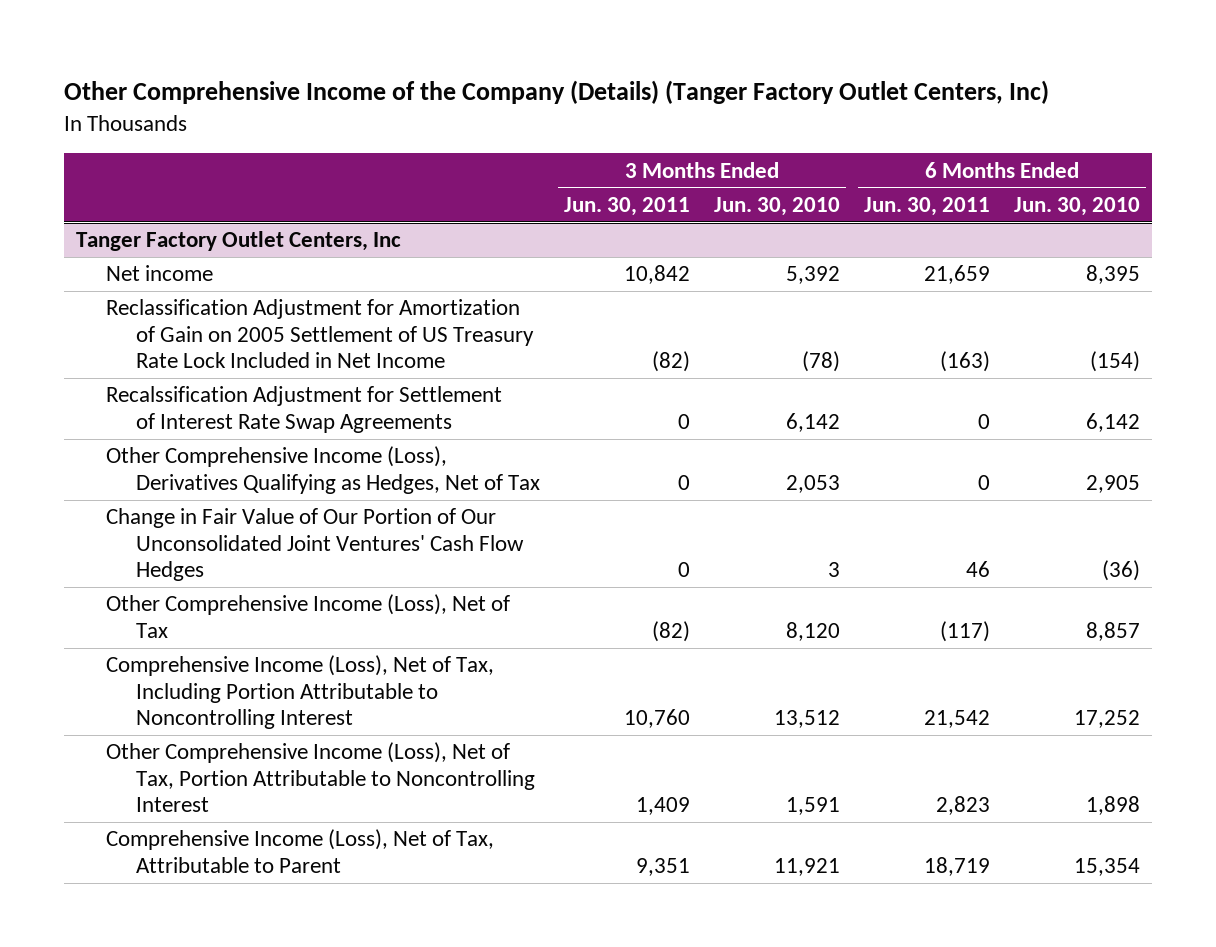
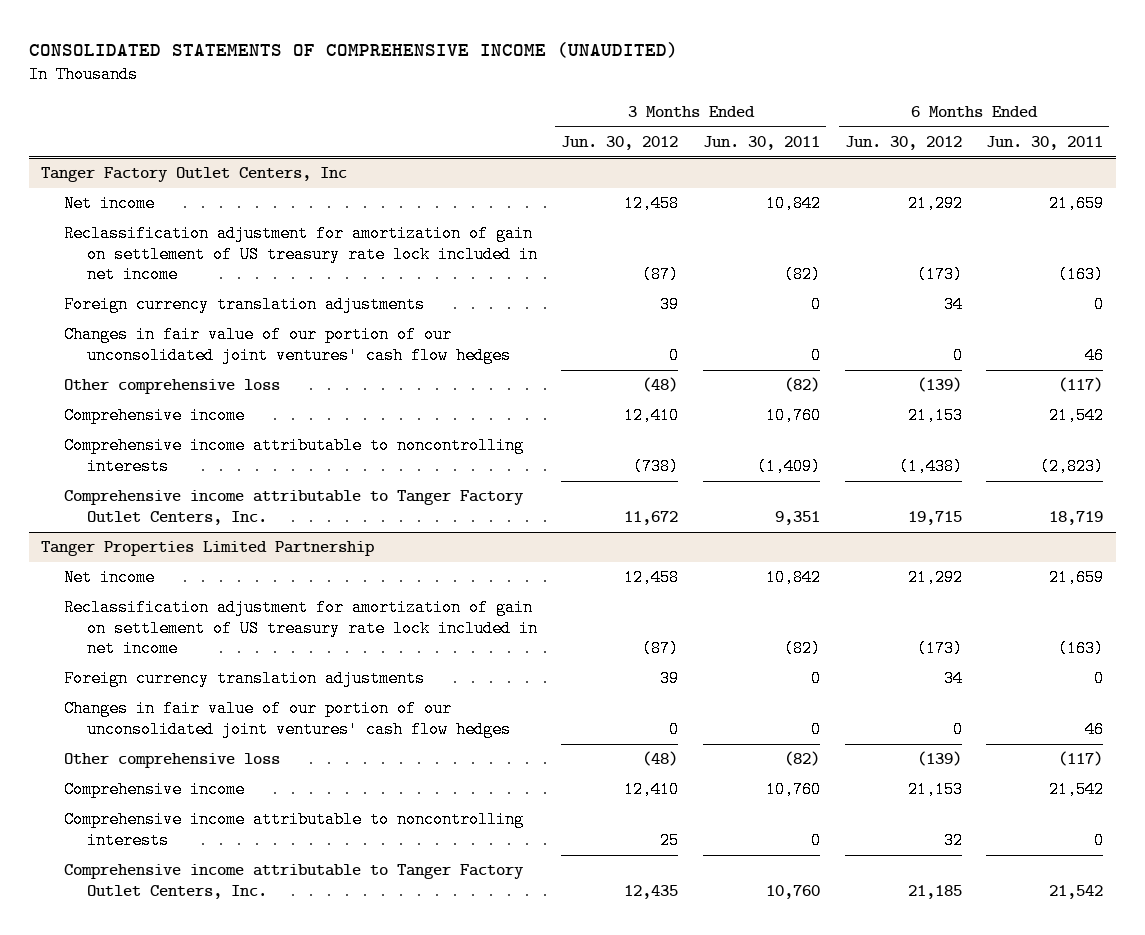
- Other Comprehensive Income of the Company (Details) (Tanger Factory Outlet Centers, Inc)
+ CONSOLIDATED STATEMENTS OF COMPREHENSIVE INCOME (UNAUDITED)
- | 3 Months Ended Jun. 30, 2011 | 3 Months Ended Jun. 30, 2010 | 6 Months Ended Jun. 30, 2011 | 6 Months Ended Jun. 30, 2010
+ | 3 Months Ended Jun. 30, 2012 | 3 Months Ended Jun. 30, 2011 | 6 Months Ended Jun. 30, 2012 | 6 Months Ended Jun. 30, 2011
@ Tanger Factory Outlet Centers, Inc
- Reclassification Adjustment for Amortization of Gain on 2005 Settlement of US Treasury Rate Lock Included in Net Income | (82) | (78) | (163) | (154)
- Recalssification Adjustment for Settlement of Interest Rate Swap Agreements | 0 | 6,142 | 0 | 6,142
- Other Comprehensive Income (Loss), Derivatives Qualifying as Hedges, Net of Tax | 0 | 2,053 | 0 | 2,905
- Change in Fair Value of Our Portion of Our Unconsolidated Joint Ventures' Cash Flow Hedges | 0 | 3 | 46 | (36)
- Other Comprehensive Income (Loss), Net of Tax | (82) | 8,120 | (117) | 8,857
- Comprehensive Income (Loss), Net of Tax, Including Portion Attributable to Noncontrolling Interest | 10,760 | 13,512 | 21,542 | 17,252
- Other Comprehensive Income (Loss), Net of Tax, Portion Attributable to Noncontrolling Interest | 1,409 | 1,591 | 2,823 | 1,898
- Comprehensive Income (Loss), Net of Tax, Attributable to Parent | 9,351 | 11,921 | 18,719 | 15,354
+ Reclassification adjustment for amortization of gain on settlement of US treasury rate lock included in net income | (87) | (82) | (173) | (163)
+ Foreign currency translation adjustments | 39 | 0 | 34 | 0
+ Changes in fair value of our portion of our unconsolidated joint ventures' cash flow hedges | 0 | 0 | 0 | 46
+ Other comprehensive loss | (48) | (82) | (139) | (117)
+ Comprehensive income | 12,410 | 10,760 | 21,153 | 21,542
+ Comprehensive income attributable to noncontrolling interests | (738) | (1,409) | (1,438) | (2,823)
+ Comprehensive income attributable to Tanger Factory Outlet Centers, Inc. | 11,672 | 9,351 | 19,715 | 18,719
+ Tanger Properties Limited Partnership
+ Net income | 12,458 | 10,842 | 21,292 | 21,659
+ Reclassification adjustment for amortization of gain on settlement of US treasury rate lock included in net income | (87) | (82) | (173) | (163)
+ Foreign currency translation adjustments | 39 | 0 | 34 | 0
+ Changes in fair value of our portion of our unconsolidated joint ventures' cash flow hedges | 0 | 0 | 0 | 46
+ Other comprehensive loss | (48) | (82) | (139) | (117)
+ Comprehensive income | 12,410 | 10,760 | 21,153 | 21,542
+ Comprehensive income attributable to noncontrolling interests | 25 | 0 | 32 | 0
+ Comprehensive income attributable to Tanger Factory Outlet Centers, Inc. | 12,435 | 10,760 | 21,185 | 21,542

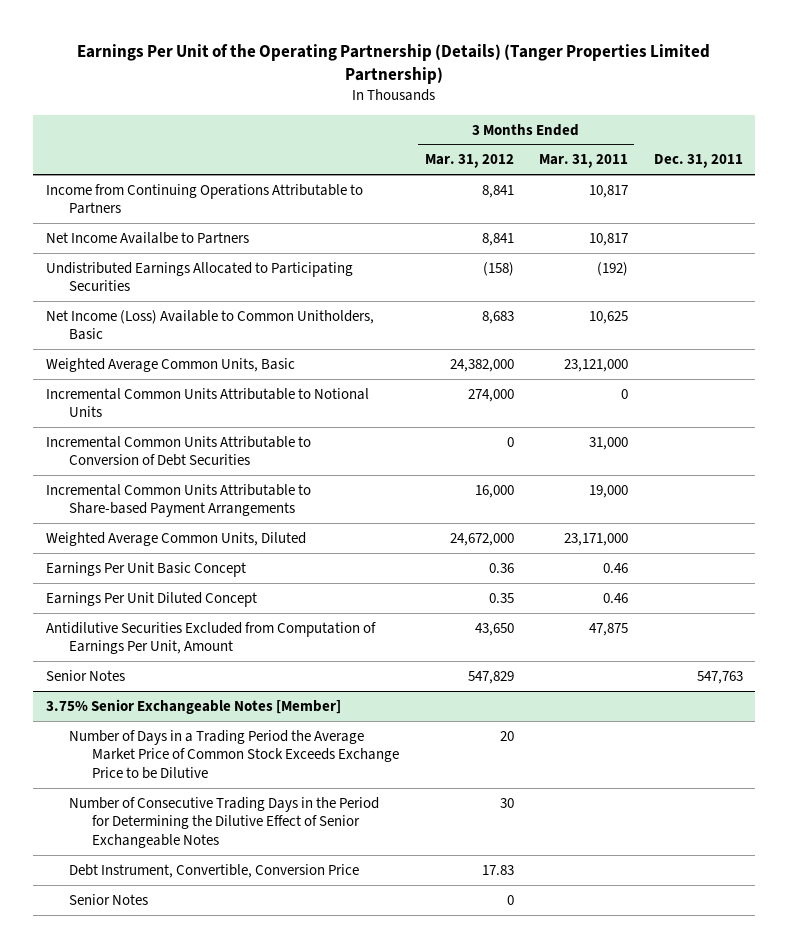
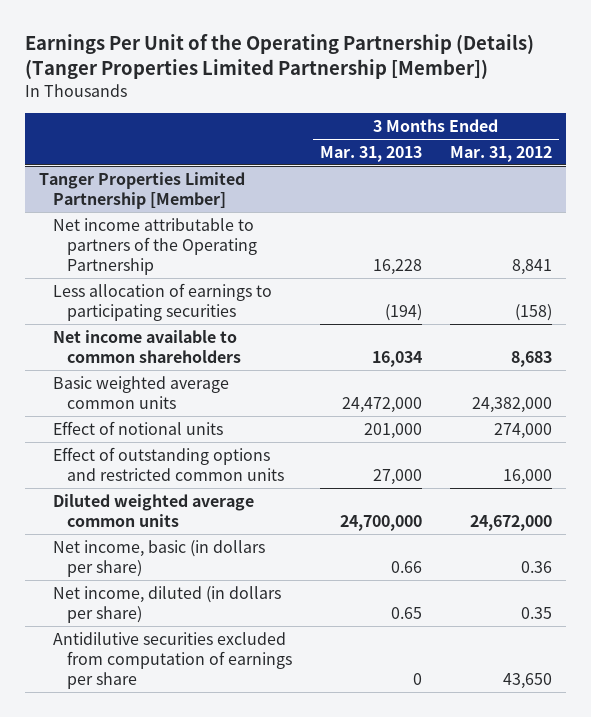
- Earnings Per Unit of the Operating Partnership (Details) (Tanger Properties Limited Partnership)
+ Earnings Per Unit of the Operating Partnership (Details) (Tanger Properties Limited Partnership [Member])
- | 3 Months Ended Mar. 31, 2012 | 3 Months Ended Mar. 31, 2011 | Dec. 31, 2011
+ | 3 Months Ended Mar. 31, 2013 | 3 Months Ended Mar. 31, 2012
- Income from Continuing Operations Attributable to Partners | 8,841 | 10,817 |
- Net Income Availalbe to Partners | 8,841 | 10,817 |
- Undistributed Earnings Allocated to Participating Securities | (158) | (192) |
- Net Income (Loss) Available to Common Unitholders, Basic | 8,683 | 10,625 |
- Weighted Average Common Units, Basic | 24,382,000 | 23,121,000 |
- Incremental Common Units Attributable to Notional Units | 274,000 | 0 |
- Incremental Common Units Attributable to Conversion of Debt Securities | 0 | 31,000 |
- Incremental Common Units Attributable to Share-based Payment Arrangements | 16,000 | 19,000 |
- Weighted Average Common Units, Diluted | 24,672,000 | 23,171,000 |
- Earnings Per Unit Basic Concept | 0.36 | 0.46 |
- Earnings Per Unit Diluted Concept | 0.35 | 0.46 |
- Antidilutive Securities Excluded from Computation of Earnings Per Unit, Amount | 43,650 | 47,875 |
- Senior Notes | 547,829 | | 547,763
- 3.75% Senior Exchangeable Notes [Member]
- Number of Days in a Trading Period the Average Market Price of Common Stock Exceeds Exchange Price to be Dilutive | 20 | |
- Number of Consecutive Trading Days in the Period for Determining the Dilutive Effect of Senior Exchangeable Notes | 30 | |
- Debt Instrument, Convertible, Conversion Price | 17.83 | |
- Senior Notes | 0 | |
+ Tanger Properties Limited Partnership [Member]
+ Net income attributable to partners of the Operating Partnership | 16,228 | 8,841
+ Less allocation of earnings to participating securities | (194) | (158)
+ Net income available to common shareholders | 16,034 | 8,683
+ Basic weighted average common units | 24,472,000 | 24,382,000
+ Effect of notional units | 201,000 | 274,000
+ Effect of outstanding options and restricted common units | 27,000 | 16,000
+ Diluted weighted average common units | 24,700,000 | 24,672,000
+ Net income, basic (in dollars per share) | 0.66 | 0.36
+ Net income, diluted (in dollars per share) | 0.65 | 0.35
+ Antidilutive securities excluded from computation of earnings per share | 0 | 43,650

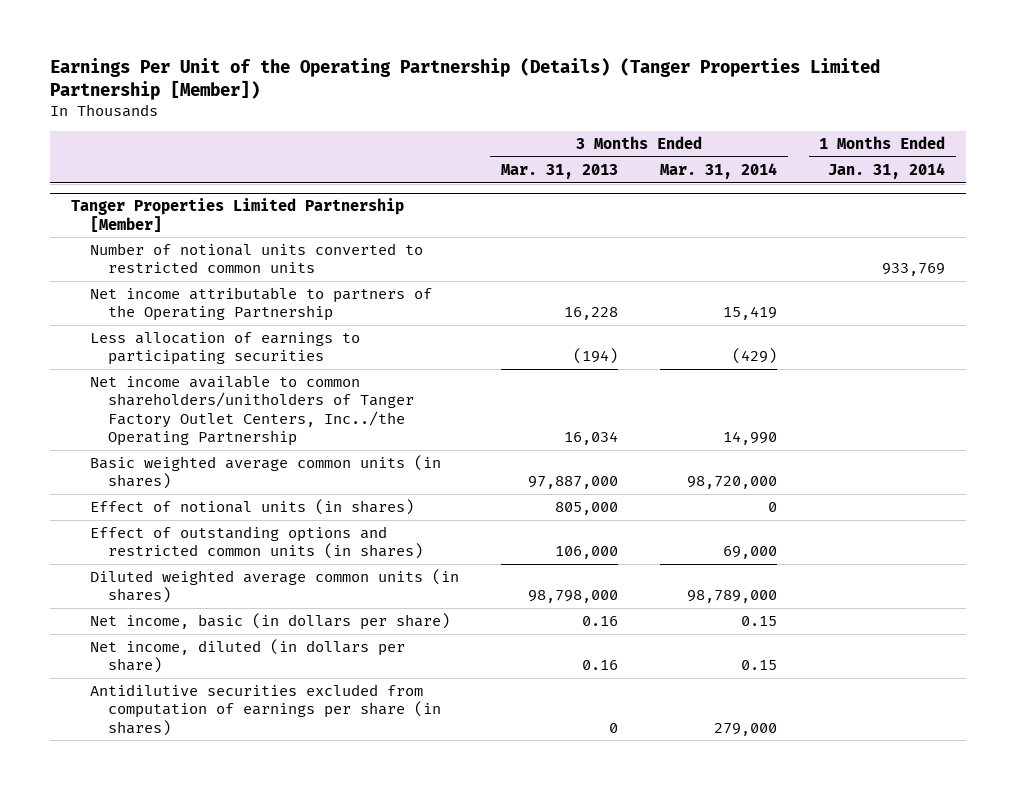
- | 3 Months Ended Mar. 31, 2013 | 3 Months Ended Mar. 31, 2012
+ | 3 Months Ended Mar. 31, 2013 | 3 Months Ended Mar. 31, 2014 | 1 Months Ended Jan. 31, 2014
@ Tanger Properties Limited Partnership [Member]
+ Number of notional units converted to restricted common units | | | 933,769
- Net income available to common shareholders | 16,034 | 8,683
- Basic weighted average common units | 24,472,000 | 24,382,000
- Effect of notional units | 201,000 | 274,000
- Effect of outstanding options and restricted common units | 27,000 | 16,000
- Diluted weighted average common units | 24,700,000 | 24,672,000
- Net income, basic (in dollars per share) | 0.66 | 0.36
- Net income, diluted (in dollars per share) | 0.65 | 0.35
- Antidilutive securities excluded from computation of earnings per share | 0 | 43,650
+ Net income available to common shareholders/unitholders of Tanger Factory Outlet Centers, Inc../the Operating Partnership | 16,034 | 14,990 |
+ Basic weighted average common units (in shares) | 97,887,000 | 98,720,000 |
+ Effect of notional units (in shares) | 805,000 | 0 |
+ Effect of outstanding options and restricted common units (in shares) | 106,000 | 69,000 |
+ Diluted weighted average common units (in shares) | 98,798,000 | 98,789,000 |
+ Net income, basic (in dollars per share) | 0.16 | 0.15 |
+ Net income, diluted (in dollars per share) | 0.16 | 0.15 |
+ Antidilutive securities excluded from computation of earnings per share (in shares) | 0 | 279,000 |

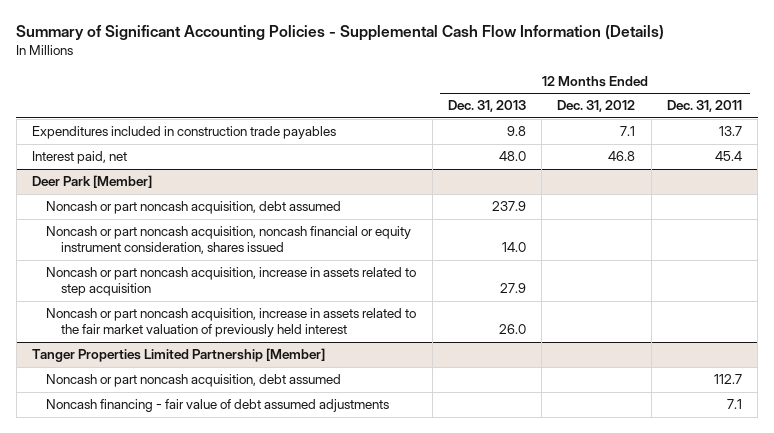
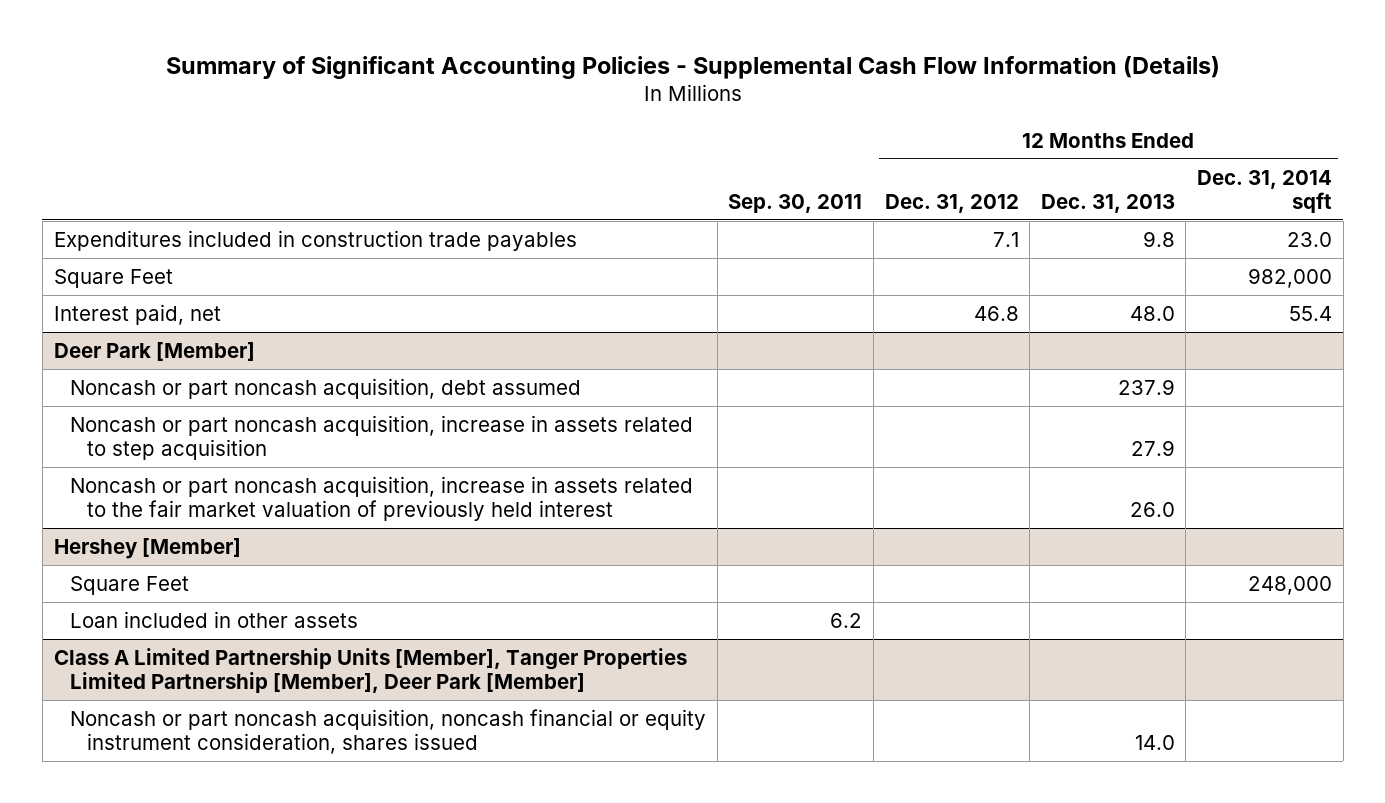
- | 12 Months Ended Dec. 31, 2013 | 12 Months Ended Dec. 31, 2012 | 12 Months Ended Dec. 31, 2011
+ | Sep. 30, 2011 | 12 Months Ended Dec. 31, 2012 | 12 Months Ended Dec. 31, 2013 | 12 Months Ended Dec. 31, 2014 sqft
+ Square Feet | | | | 982,000
@ Deer Park [Member]
- Noncash or part noncash acquisition, noncash financial or equity instrument consideration, shares issued | 14.0 | |
- Tanger Properties Limited Partnership [Member]
- Noncash or part noncash acquisition, debt assumed | | | 112.7
- Noncash financing - fair value of debt assumed adjustments | | | 7.1
+ Hershey [Member]
+ Square Feet | | | | 248,000
+ Loan included in other assets | 6.2 | | |
+ Class A Limited Partnership Units [Member], Tanger Properties Limited Partnership [Member], Deer Park [Member]
+ Noncash or part noncash acquisition, noncash financial or equity instrument consideration, shares issued | | | 14.0 |

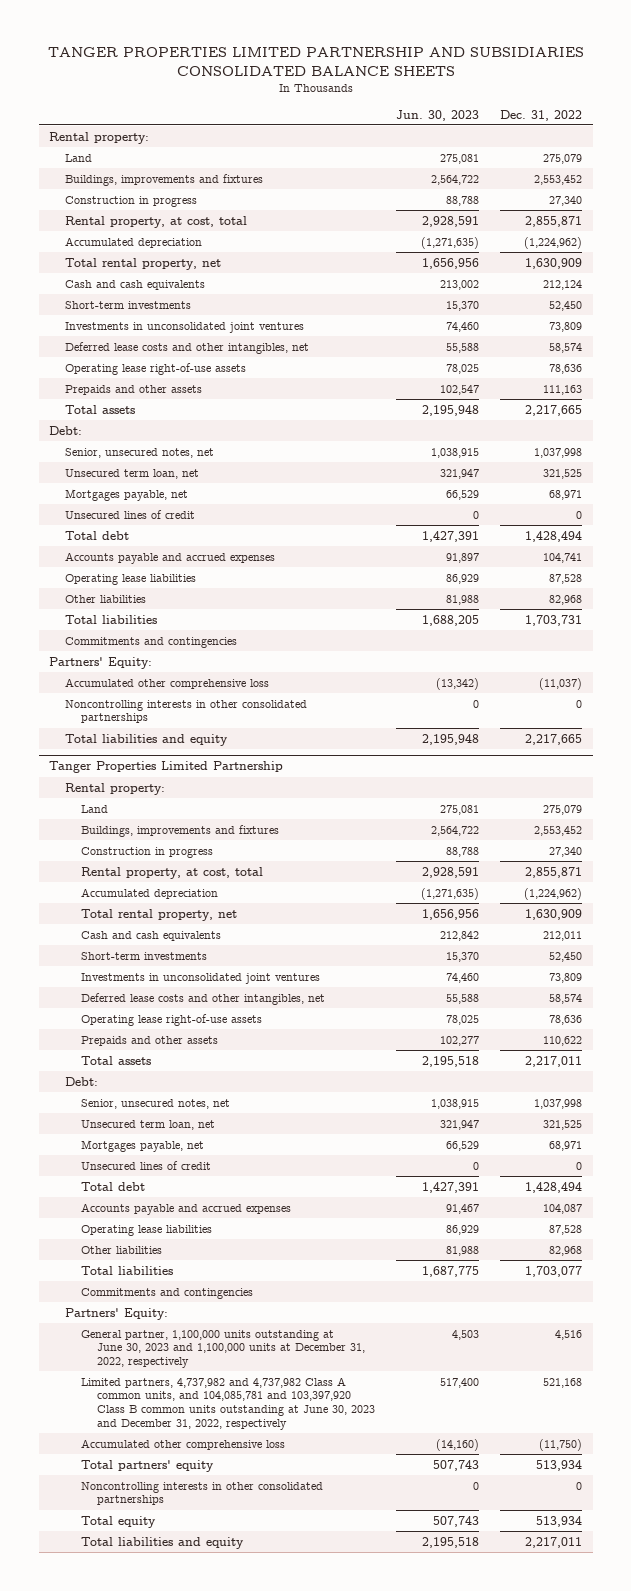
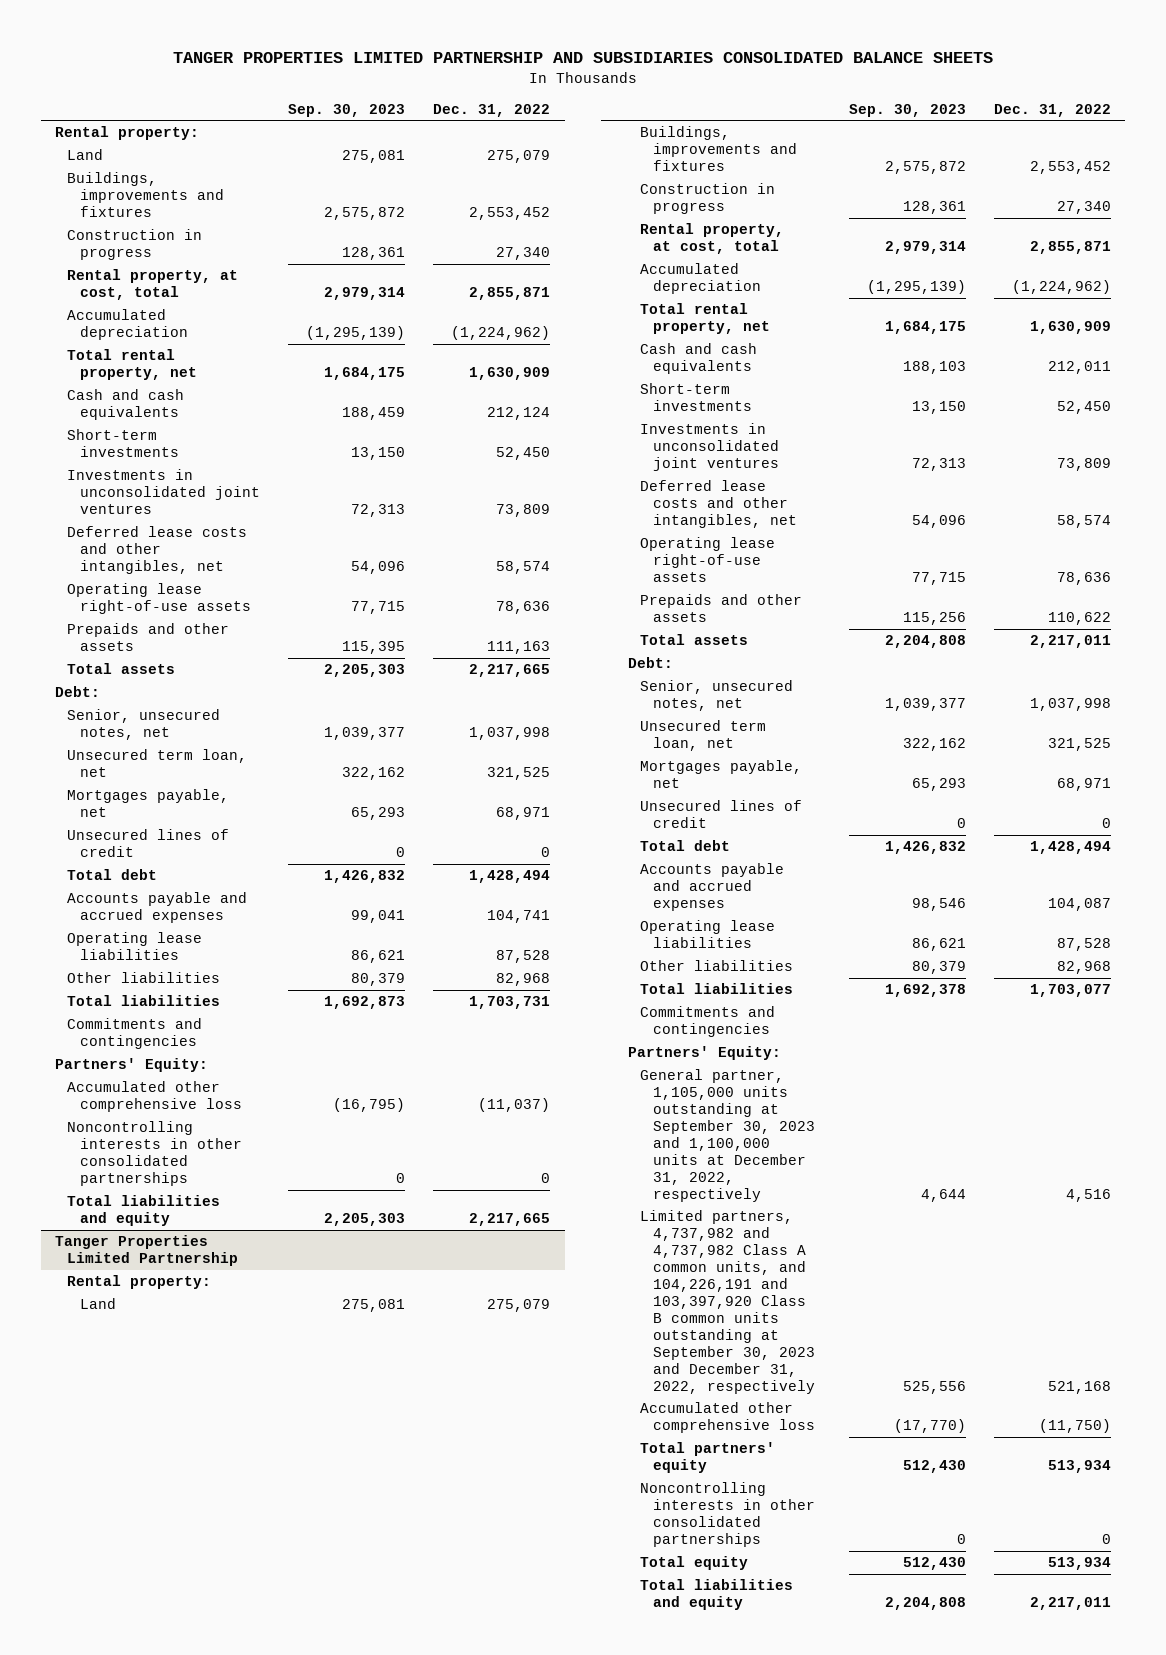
- | Jun. 30, 2023 | Dec. 31, 2022
+ | Sep. 30, 2023 | Dec. 31, 2022
@ Tanger Properties Limited Partnership
- General partner, 1,100,000 units outstanding at June 30, 2023 and 1,100,000 units at December 31, 2022, respectively | 4,503 | 4,516
- Limited partners, 4,737,982 and 4,737,982 Class A common units, and 104,085,781 and 103,397,920 Class B common units outstanding at June 30, 2023 and December 31, 2022, respectively | 517,400 | 521,168
+ General partner, 1,105,000 units outstanding at September 30, 2023 and 1,100,000 units at December 31, 2022, respectively | 4,644 | 4,516
+ Limited partners, 4,737,982 and 4,737,982 Class A common units, and 104,226,191 and 103,397,920 Class B common units outstanding at September 30, 2023 and December 31, 2022, respectively | 525,556 | 521,168

